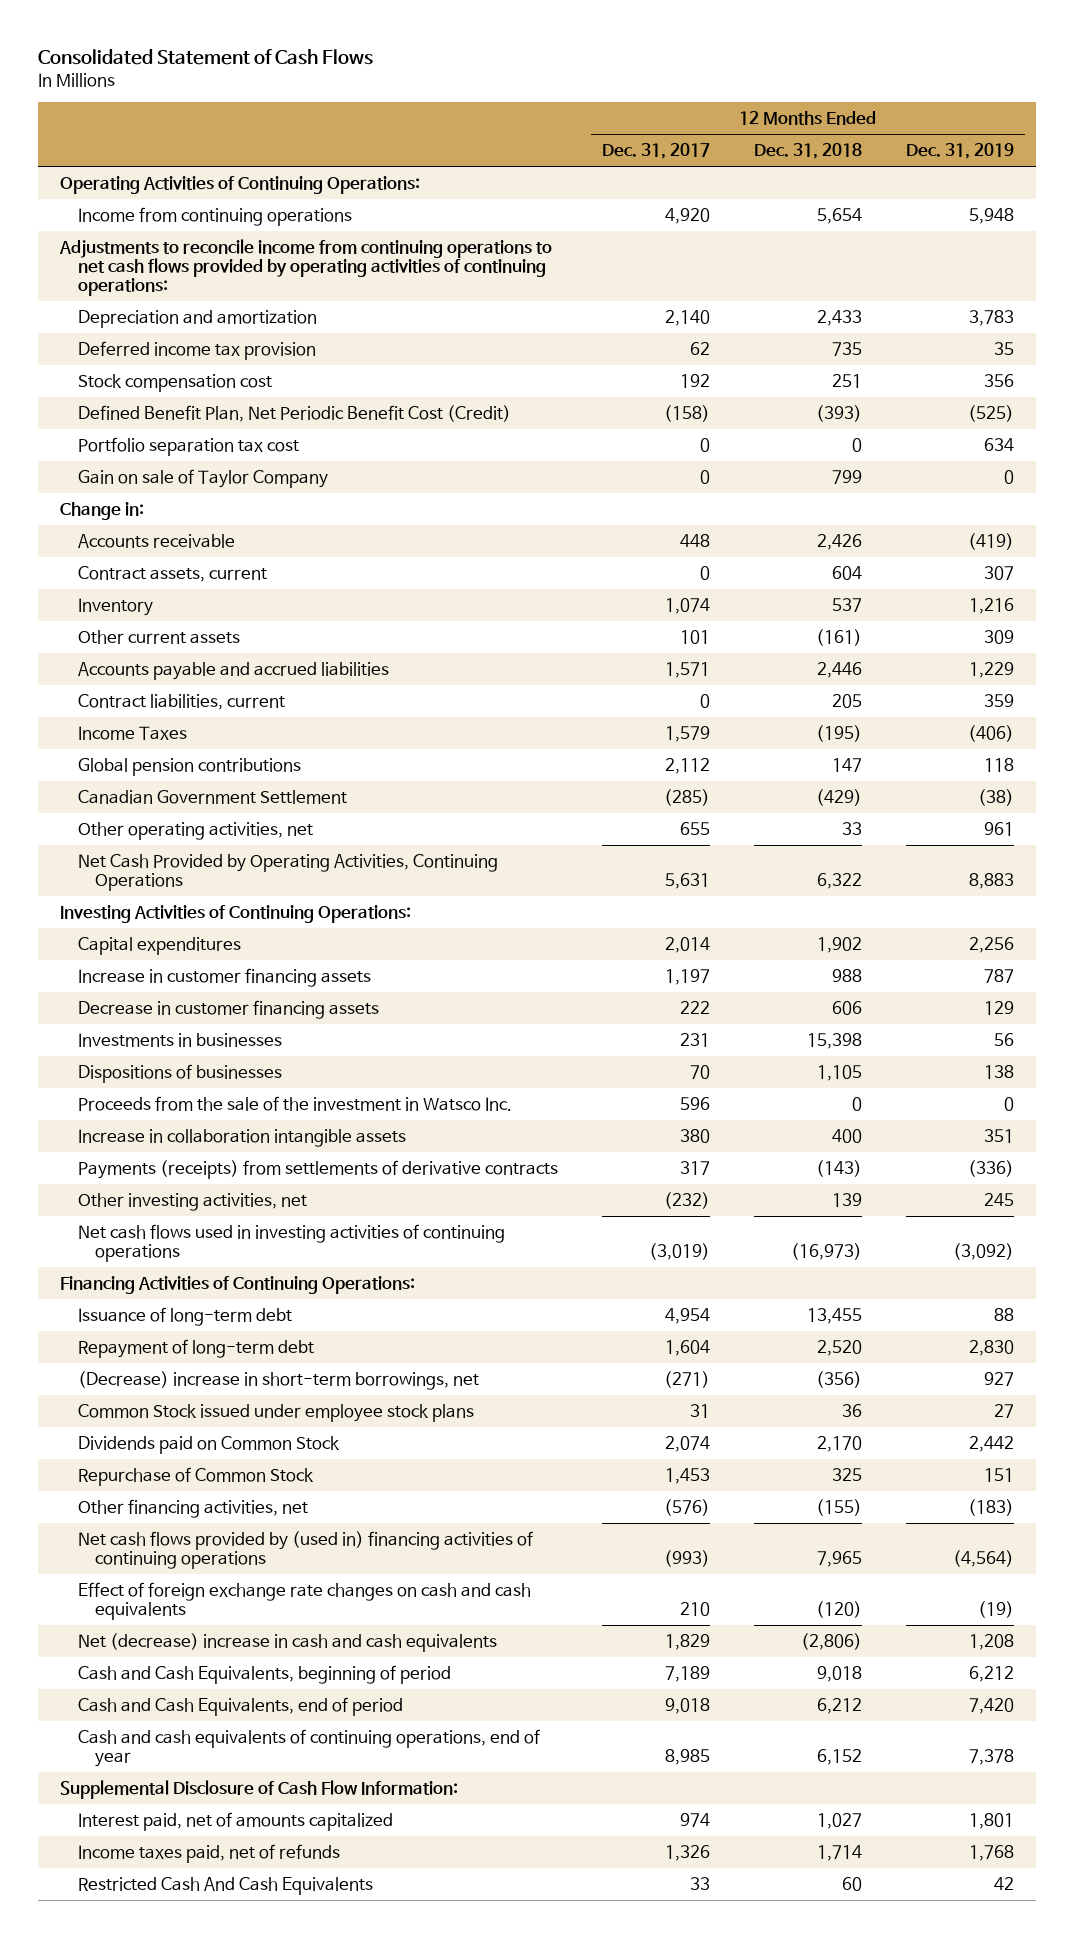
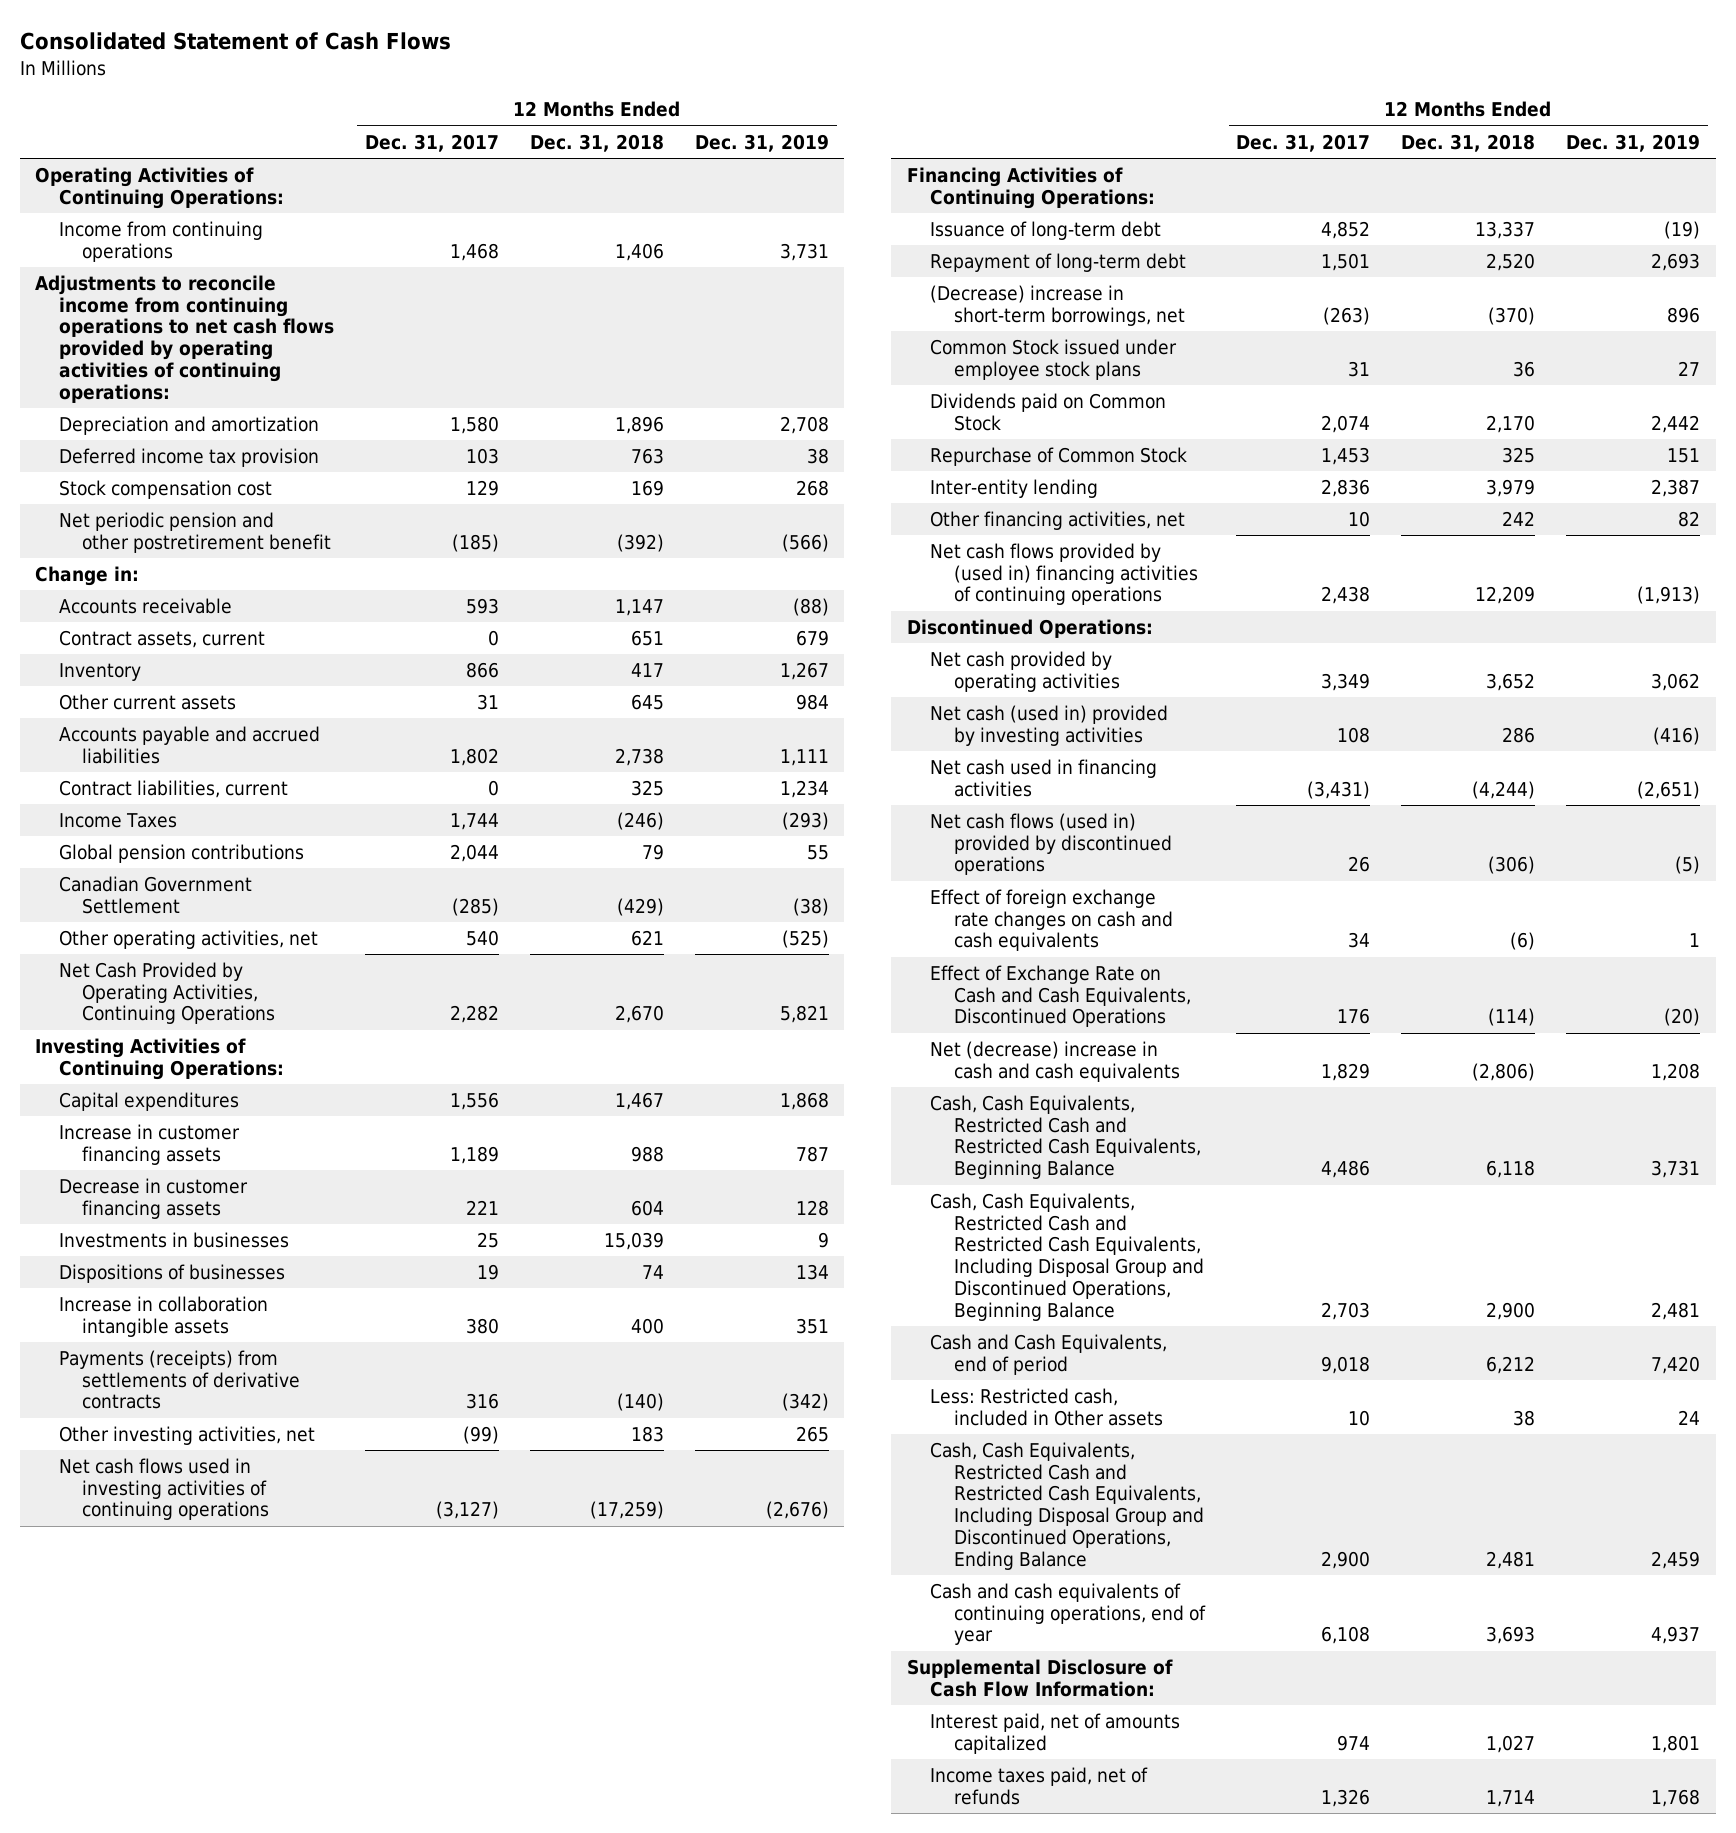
- Income from continuing operations | 4,920 | 5,654 | 5,948
+ Income from continuing operations | 1,468 | 1,406 | 3,731
- Depreciation and amortization | 2,140 | 2,433 | 3,783
- Deferred income tax provision | 62 | 735 | 35
- Stock compensation cost | 192 | 251 | 356
- Defined Benefit Plan, Net Periodic Benefit Cost (Credit) | (158) | (393) | (525)
- Portfolio separation tax cost | 0 | 0 | 634
- Gain on sale of Taylor Company | 0 | 799 | 0
+ Depreciation and amortization | 1,580 | 1,896 | 2,708
+ Deferred income tax provision | 103 | 763 | 38
+ Stock compensation cost | 129 | 169 | 268
+ Net periodic pension and other postretirement benefit | (185) | (392) | (566)
- Accounts receivable | 448 | 2,426 | (419)
- Contract assets, current | 0 | 604 | 307
- Inventory | 1,074 | 537 | 1,216
- Other current assets | 101 | (161) | 309
- Accounts payable and accrued liabilities | 1,571 | 2,446 | 1,229
- Contract liabilities, current | 0 | 205 | 359
- Income Taxes | 1,579 | (195) | (406)
- Global pension contributions | 2,112 | 147 | 118
+ Accounts receivable | 593 | 1,147 | (88)
+ Contract assets, current | 0 | 651 | 679
+ Inventory | 866 | 417 | 1,267
+ Other current assets | 31 | 645 | 984
+ Accounts payable and accrued liabilities | 1,802 | 2,738 | 1,111
+ Contract liabilities, current | 0 | 325 | 1,234
+ Income Taxes | 1,744 | (246) | (293)
+ Global pension contributions | 2,044 | 79 | 55
- Other operating activities, net | 655 | 33 | 961
- Net Cash Provided by Operating Activities, Continuing Operations | 5,631 | 6,322 | 8,883
+ Other operating activities, net | 540 | 621 | (525)
+ Net Cash Provided by Operating Activities, Continuing Operations | 2,282 | 2,670 | 5,821
- Capital expenditures | 2,014 | 1,902 | 2,256
- Increase in customer financing assets | 1,197 | 988 | 787
- Decrease in customer financing assets | 222 | 606 | 129
- Investments in businesses | 231 | 15,398 | 56
- Dispositions of businesses | 70 | 1,105 | 138
- Proceeds from the sale of the investment in Watsco Inc. | 596 | 0 | 0
+ Capital expenditures | 1,556 | 1,467 | 1,868
+ Increase in customer financing assets | 1,189 | 988 | 787
+ Decrease in customer financing assets | 221 | 604 | 128
+ Investments in businesses | 25 | 15,039 | 9
+ Dispositions of businesses | 19 | 74 | 134
- Payments (receipts) from settlements of derivative contracts | 317 | (143) | (336)
- Other investing activities, net | (232) | 139 | 245
- Net cash flows used in investing activities of continuing operations | (3,019) | (16,973) | (3,092)
+ Payments (receipts) from settlements of derivative contracts | 316 | (140) | (342)
+ Other investing activities, net | (99) | 183 | 265
+ Net cash flows used in investing activities of continuing operations | (3,127) | (17,259) | (2,676)
- Issuance of long-term debt | 4,954 | 13,455 | 88
- Repayment of long-term debt | 1,604 | 2,520 | 2,830
- (Decrease) increase in short-term borrowings, net | (271) | (356) | 927
+ Issuance of long-term debt | 4,852 | 13,337 | (19)
+ Repayment of long-term debt | 1,501 | 2,520 | 2,693
+ (Decrease) increase in short-term borrowings, net | (263) | (370) | 896
- Other financing activities, net | (576) | (155) | (183)
- Net cash flows provided by (used in) financing activities of continuing operations | (993) | 7,965 | (4,564)
- Effect of foreign exchange rate changes on cash and cash equivalents | 210 | (120) | (19)
+ Inter-entity lending | 2,836 | 3,979 | 2,387
+ Other financing activities, net | 10 | 242 | 82
+ Net cash flows provided by (used in) financing activities of continuing operations | 2,438 | 12,209 | (1,913)
+ Discontinued Operations:
+ Net cash provided by operating activities | 3,349 | 3,652 | 3,062
+ Net cash (used in) provided by investing activities | 108 | 286 | (416)
+ Net cash used in financing activities | (3,431) | (4,244) | (2,651)
+ Net cash flows (used in) provided by discontinued operations | 26 | (306) | (5)
+ Effect of foreign exchange rate changes on cash and cash equivalents | 34 | (6) | 1
+ Effect of Exchange Rate on Cash and Cash Equivalents, Discontinued Operations | 176 | (114) | (20)
- Cash and Cash Equivalents, beginning of period | 7,189 | 9,018 | 6,212
+ Cash, Cash Equivalents, Restricted Cash and Restricted Cash Equivalents, Beginning Balance | 4,486 | 6,118 | 3,731
+ Cash, Cash Equivalents, Restricted Cash and Restricted Cash Equivalents, Including Disposal Group and Discontinued Operations, Beginning Balance | 2,703 | 2,900 | 2,481
- Cash and cash equivalents of continuing operations, end of year | 8,985 | 6,152 | 7,378
+ Less: Restricted cash, included in Other assets | 10 | 38 | 24
+ Cash, Cash Equivalents, Restricted Cash and Restricted Cash Equivalents, Including Disposal Group and Discontinued Operations, Ending Balance | 2,900 | 2,481 | 2,459
+ Cash and cash equivalents of continuing operations, end of year | 6,108 | 3,693 | 4,937
- Restricted Cash And Cash Equivalents | 33 | 60 | 42

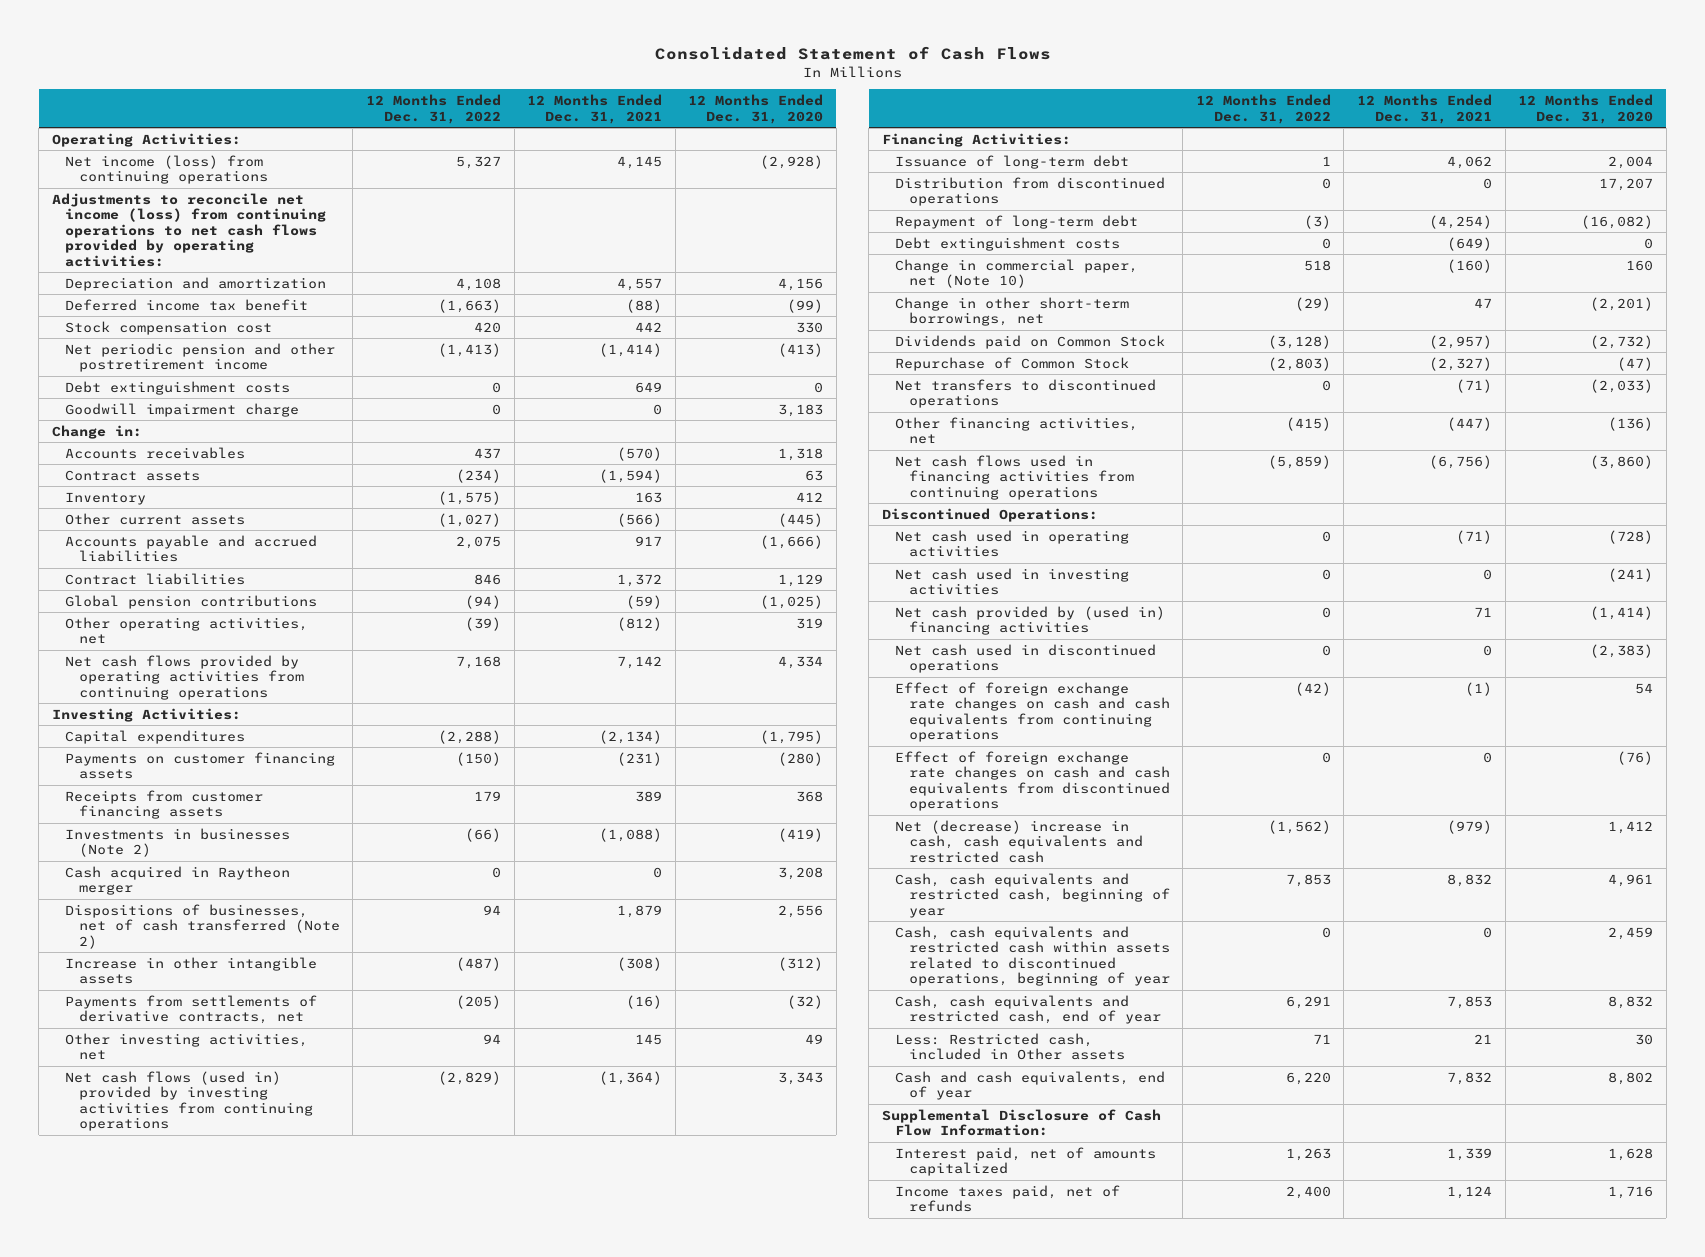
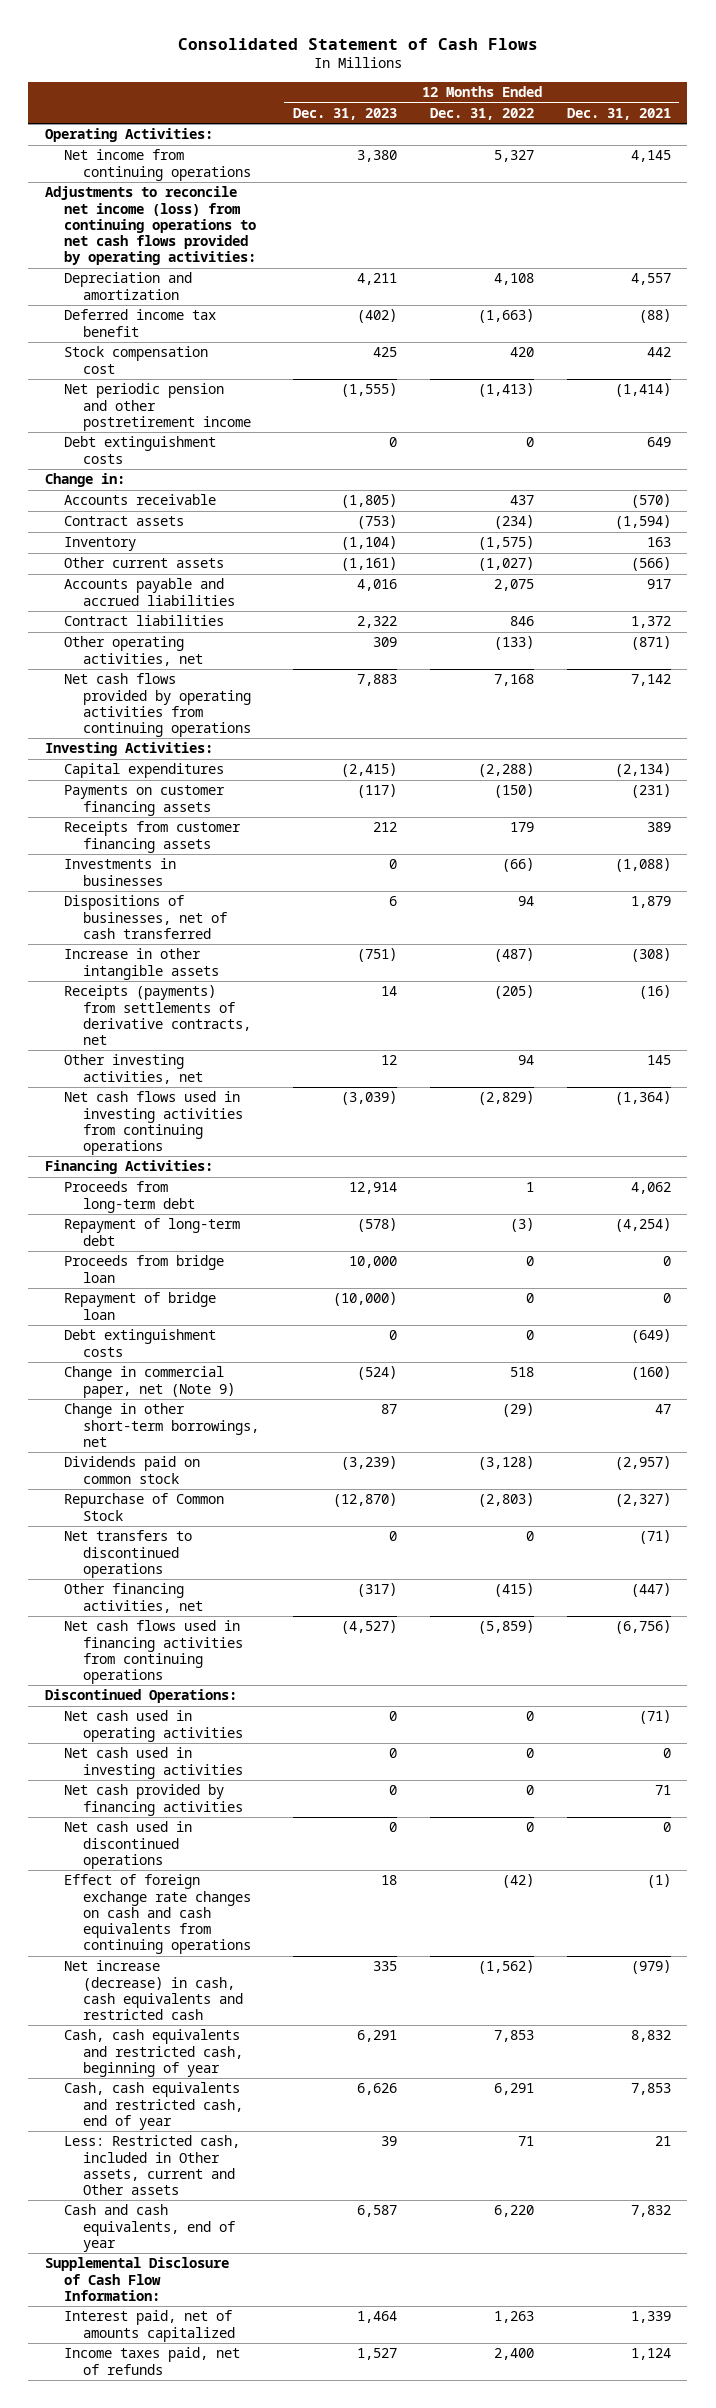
- | 12 Months Ended Dec. 31, 2022 | 12 Months Ended Dec. 31, 2021 | 12 Months Ended Dec. 31, 2020
+ | 12 Months Ended Dec. 31, 2023 | 12 Months Ended Dec. 31, 2022 | 12 Months Ended Dec. 31, 2021
- Net income (loss) from continuing operations | 5,327 | 4,145 | (2,928)
+ Net income from continuing operations | 3,380 | 5,327 | 4,145
- Goodwill impairment charge | 0 | 0 | 3,183
- Accounts receivables | 437 | (570) | 1,318
+ Accounts receivable | (1,805) | 437 | (570)
- Global pension contributions | (94) | (59) | (1,025)
- Other operating activities, net | (39) | (812) | 319
+ Other operating activities, net | 309 | (133) | (871)
- Investments in businesses (Note 2) | (66) | (1,088) | (419)
- Cash acquired in Raytheon merger | 0 | 0 | 3,208
- Dispositions of businesses, net of cash transferred (Note 2) | 94 | 1,879 | 2,556
+ Investments in businesses | 0 | (66) | (1,088)
+ Dispositions of businesses, net of cash transferred | 6 | 94 | 1,879
- Payments from settlements of derivative contracts, net | (205) | (16) | (32)
+ Receipts (payments) from settlements of derivative contracts, net | 14 | (205) | (16)
- Net cash flows (used in) provided by investing activities from continuing operations | (2,829) | (1,364) | 3,343
+ Net cash flows used in investing activities from continuing operations | (3,039) | (2,829) | (1,364)
- Issuance of long-term debt | 1 | 4,062 | 2,004
- Distribution from discontinued operations | 0 | 0 | 17,207
+ Proceeds from long-term debt | 12,914 | 1 | 4,062
+ Proceeds from bridge loan | 10,000 | 0 | 0
+ Repayment of bridge loan | (10,000) | 0 | 0
- Change in commercial paper, net (Note 10) | 518 | (160) | 160
+ Change in commercial paper, net (Note 9) | (524) | 518 | (160)
- Dividends paid on Common Stock | (3,128) | (2,957) | (2,732)
+ Dividends paid on common stock | (3,239) | (3,128) | (2,957)
- Net cash provided by (used in) financing activities | 0 | 71 | (1,414)
+ Net cash provided by financing activities | 0 | 0 | 71
- Effect of foreign exchange rate changes on cash and cash equivalents from discontinued operations | 0 | 0 | (76)
- Net (decrease) increase in cash, cash equivalents and restricted cash | (1,562) | (979) | 1,412
+ Net increase (decrease) in cash, cash equivalents and restricted cash | 335 | (1,562) | (979)
- Cash, cash equivalents and restricted cash within assets related to discontinued operations, beginning of year | 0 | 0 | 2,459
- Less: Restricted cash, included in Other assets | 71 | 21 | 30
+ Less: Restricted cash, included in Other assets, current and Other assets | 39 | 71 | 21

